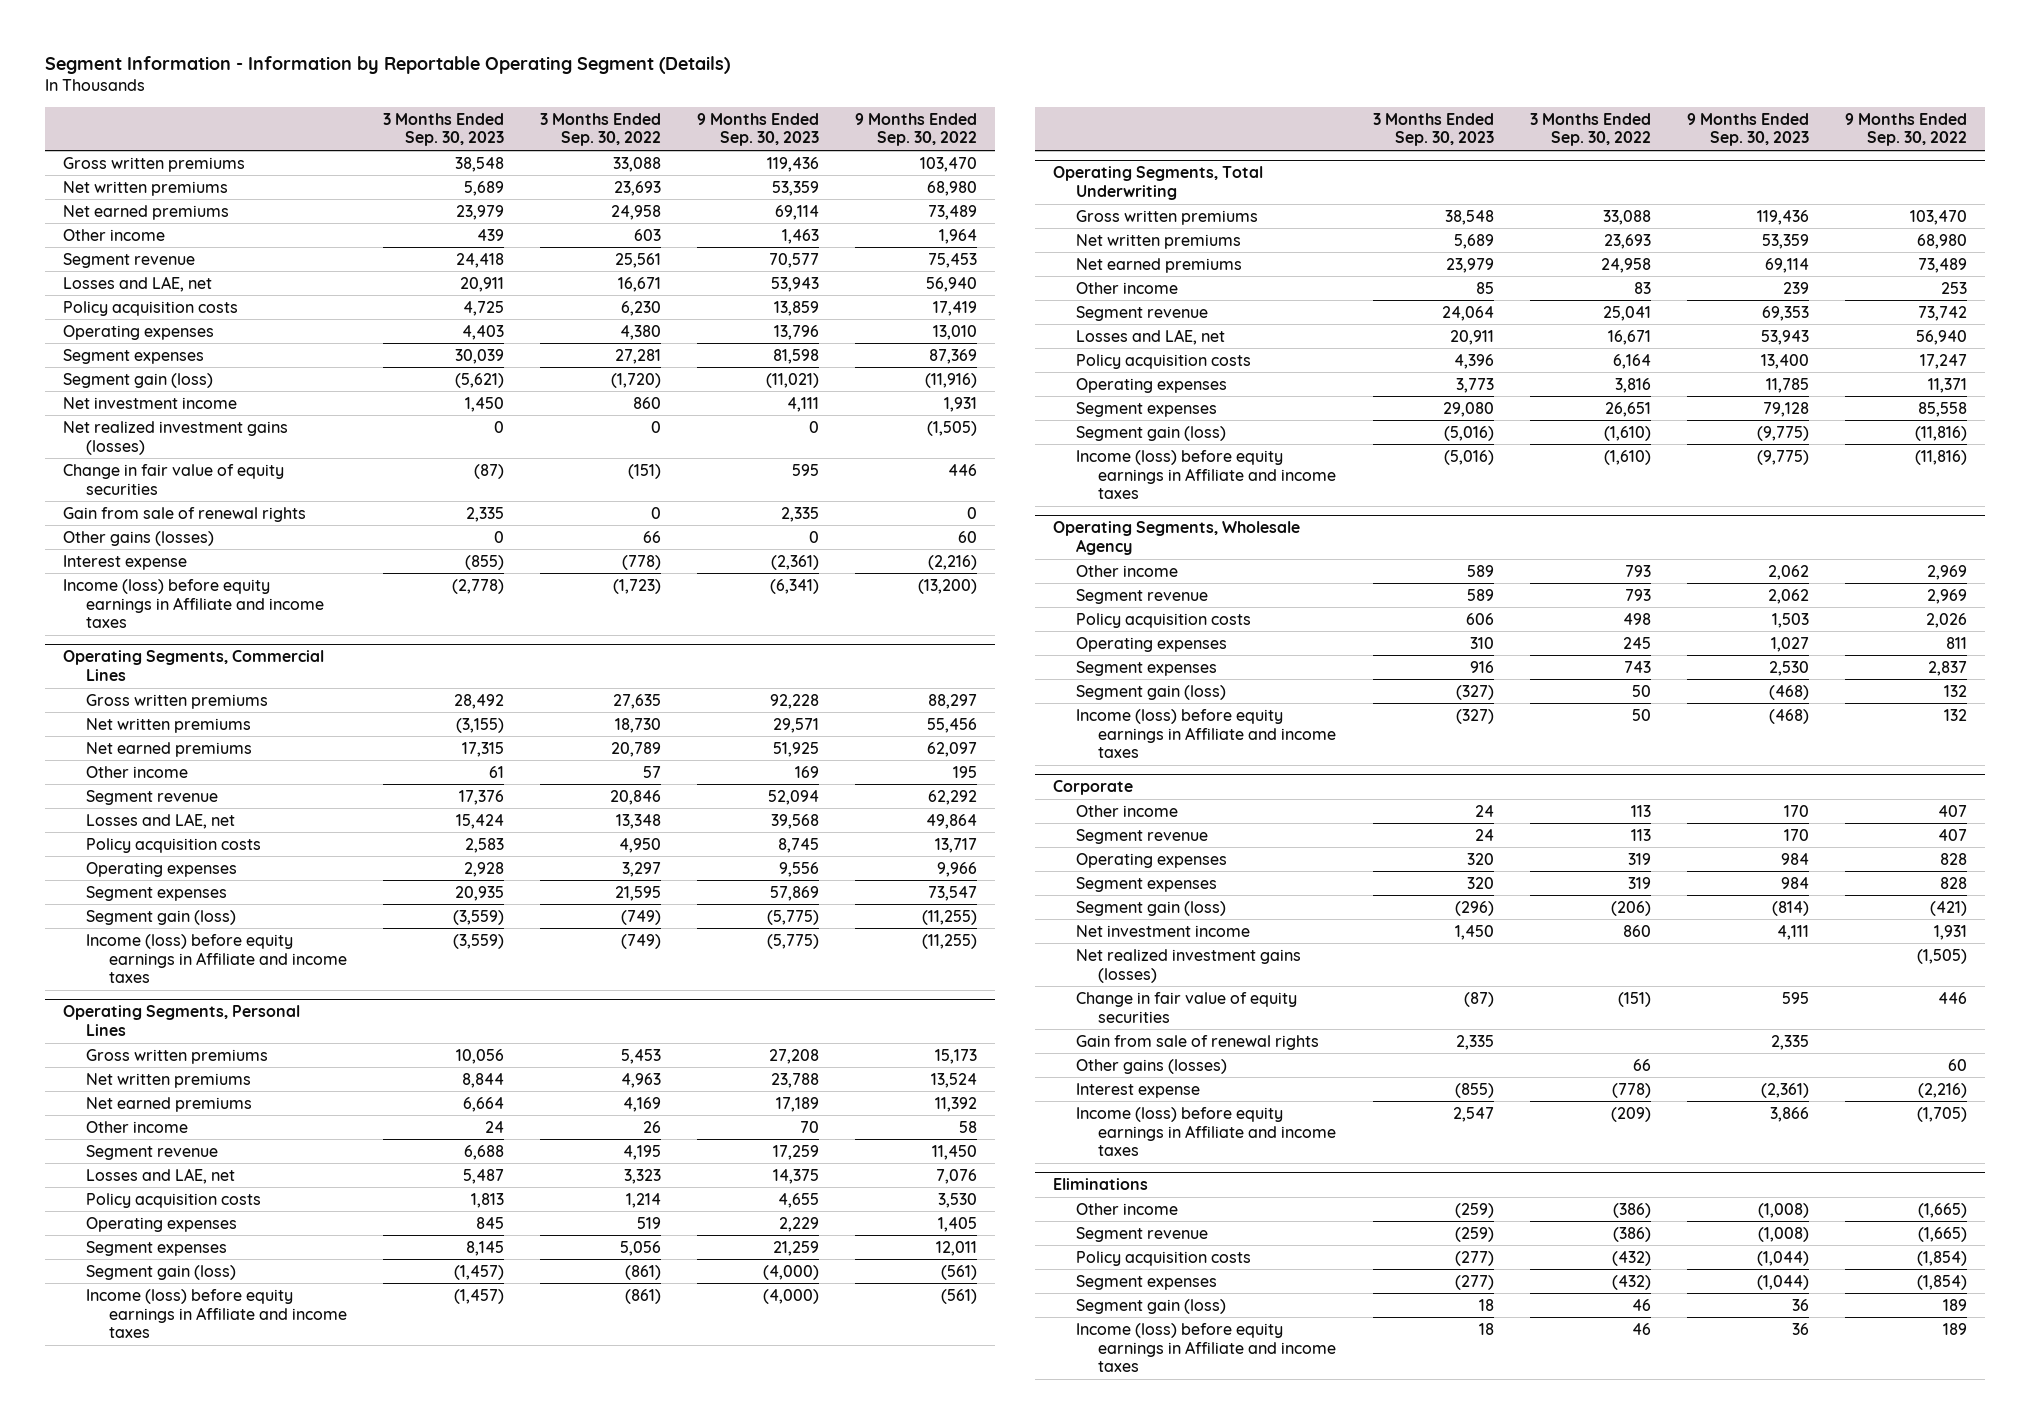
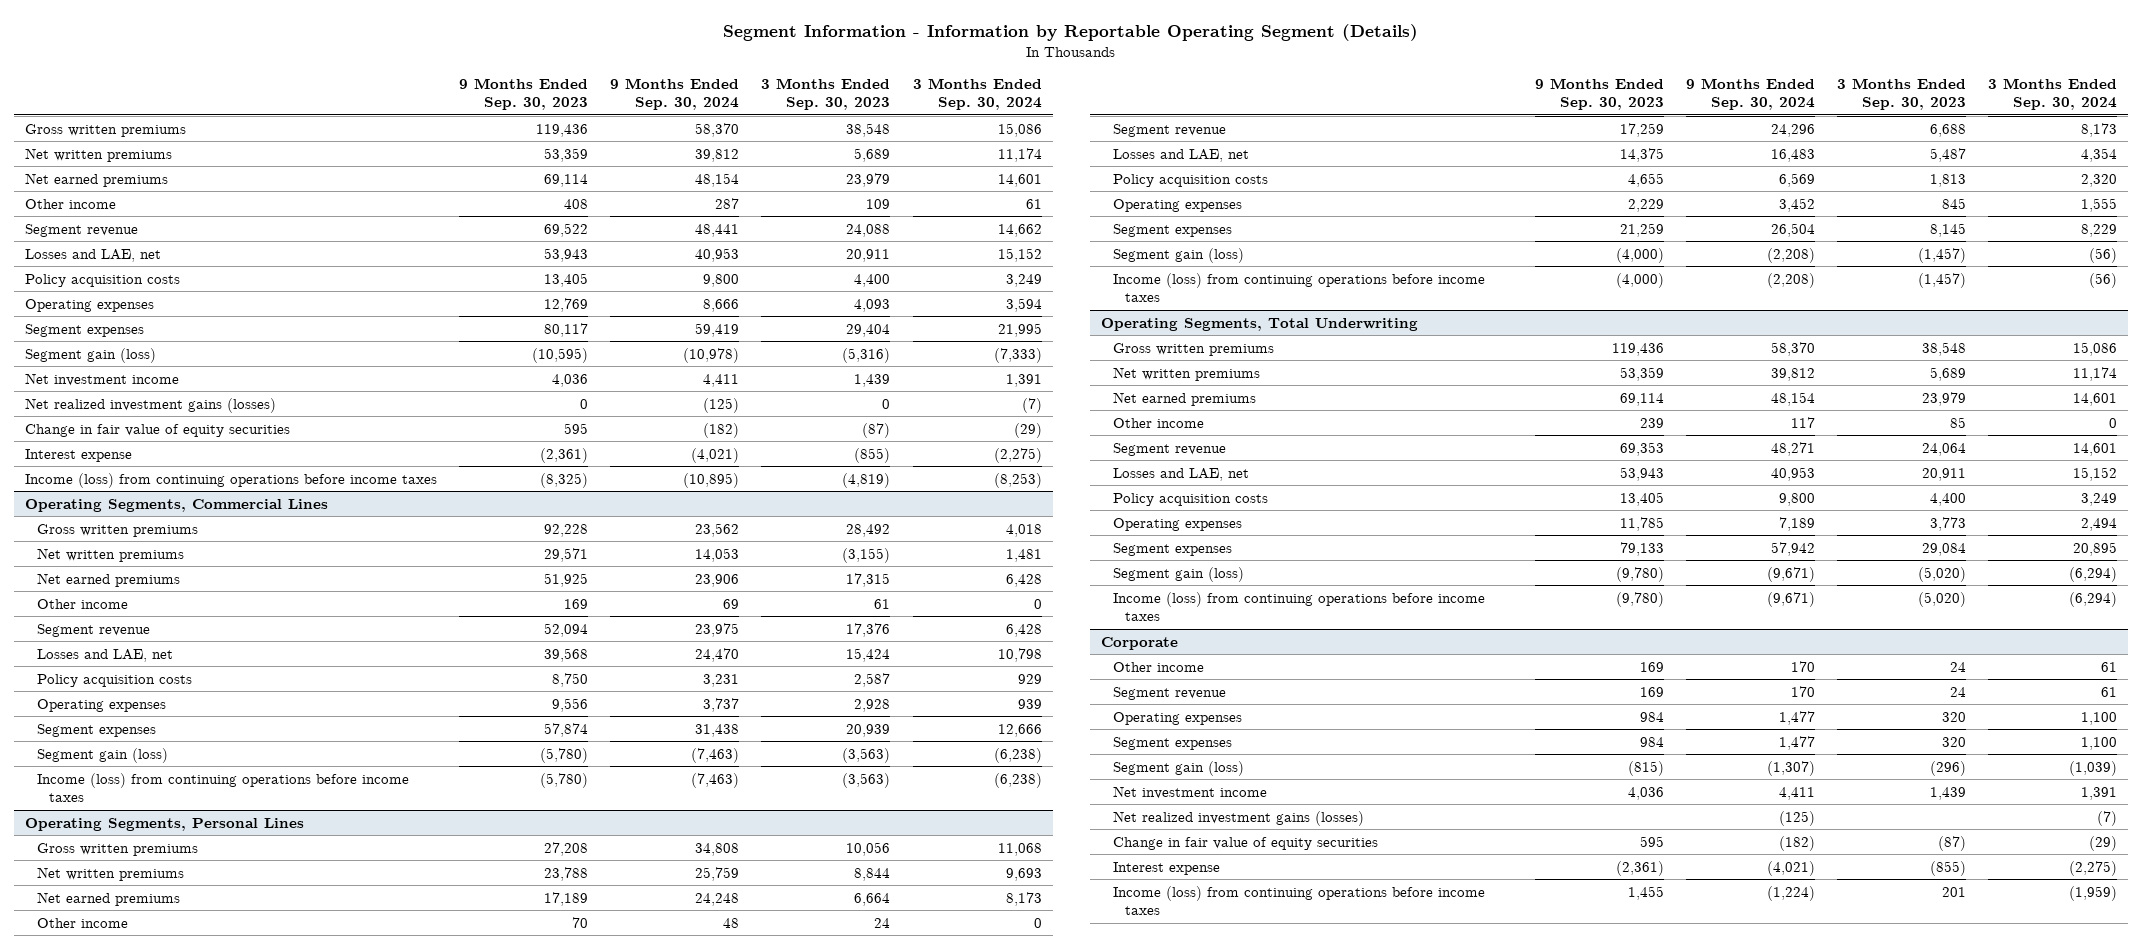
- | 3 Months Ended Sep. 30, 2023 | 3 Months Ended Sep. 30, 2022 | 9 Months Ended Sep. 30, 2023 | 9 Months Ended Sep. 30, 2022
+ | 9 Months Ended Sep. 30, 2023 | 9 Months Ended Sep. 30, 2024 | 3 Months Ended Sep. 30, 2023 | 3 Months Ended Sep. 30, 2024
- Other income | 439 | 603 | 1,463 | 1,964
- Segment revenue | 24,418 | 25,561 | 70,577 | 75,453
+ Other income | 408 | 287 | 109 | 61
+ Segment revenue | 69,522 | 48,441 | 24,088 | 14,662
- Policy acquisition costs | 4,725 | 6,230 | 13,859 | 17,419
- Operating expenses | 4,403 | 4,380 | 13,796 | 13,010
- Segment expenses | 30,039 | 27,281 | 81,598 | 87,369
- Segment gain (loss) | (5,621) | (1,720) | (11,021) | (11,916)
- Net investment income | 1,450 | 860 | 4,111 | 1,931
+ Policy acquisition costs | 13,405 | 9,800 | 4,400 | 3,249
+ Operating expenses | 12,769 | 8,666 | 4,093 | 3,594
+ Segment expenses | 80,117 | 59,419 | 29,404 | 21,995
+ Segment gain (loss) | (10,595) | (10,978) | (5,316) | (7,333)
+ Net investment income | 4,036 | 4,411 | 1,439 | 1,391
- Gain from sale of renewal rights | 2,335 | 0 | 2,335 | 0
- Other gains (losses) | 0 | 66 | 0 | 60
- Income (loss) before equity earnings in Affiliate and income taxes | (2,778) | (1,723) | (6,341) | (13,200)
+ Income (loss) from continuing operations before income taxes | (8,325) | (10,895) | (4,819) | (8,253)
@ Operating Segments, Commercial Lines
- Policy acquisition costs | 2,583 | 4,950 | 8,745 | 13,717
+ Policy acquisition costs | 8,750 | 3,231 | 2,587 | 929
- Segment expenses | 20,935 | 21,595 | 57,869 | 73,547
- Segment gain (loss) | (3,559) | (749) | (5,775) | (11,255)
- Income (loss) before equity earnings in Affiliate and income taxes | (3,559) | (749) | (5,775) | (11,255)
+ Segment expenses | 57,874 | 31,438 | 20,939 | 12,666
+ Segment gain (loss) | (5,780) | (7,463) | (3,563) | (6,238)
+ Income (loss) from continuing operations before income taxes | (5,780) | (7,463) | (3,563) | (6,238)
@ Operating Segments, Personal Lines
- Income (loss) before equity earnings in Affiliate and income taxes | (1,457) | (861) | (4,000) | (561)
+ Income (loss) from continuing operations before income taxes | (4,000) | (2,208) | (1,457) | (56)
@ Operating Segments, Total Underwriting
- Policy acquisition costs | 4,396 | 6,164 | 13,400 | 17,247
+ Policy acquisition costs | 13,405 | 9,800 | 4,400 | 3,249
- Segment expenses | 29,080 | 26,651 | 79,128 | 85,558
- Segment gain (loss) | (5,016) | (1,610) | (9,775) | (11,816)
- Income (loss) before equity earnings in Affiliate and income taxes | (5,016) | (1,610) | (9,775) | (11,816)
- Operating Segments, Wholesale Agency
- Other income | 589 | 793 | 2,062 | 2,969
- Segment revenue | 589 | 793 | 2,062 | 2,969
- Policy acquisition costs | 606 | 498 | 1,503 | 2,026
- Operating expenses | 310 | 245 | 1,027 | 811
- Segment expenses | 916 | 743 | 2,530 | 2,837
- Segment gain (loss) | (327) | 50 | (468) | 132
- Income (loss) before equity earnings in Affiliate and income taxes | (327) | 50 | (468) | 132
@ Operating Segments, Total Underwriting
+ Segment expenses | 79,133 | 57,942 | 29,084 | 20,895
+ Segment gain (loss) | (9,780) | (9,671) | (5,020) | (6,294)
+ Income (loss) from continuing operations before income taxes | (9,780) | (9,671) | (5,020) | (6,294)
@ Corporate
- Other income | 24 | 113 | 170 | 407
- Segment revenue | 24 | 113 | 170 | 407
+ Other income | 169 | 170 | 24 | 61
+ Segment revenue | 169 | 170 | 24 | 61
- Segment gain (loss) | (296) | (206) | (814) | (421)
- Net investment income | 1,450 | 860 | 4,111 | 1,931
+ Segment gain (loss) | (815) | (1,307) | (296) | (1,039)
+ Net investment income | 4,036 | 4,411 | 1,439 | 1,391
- Gain from sale of renewal rights | 2,335 | | 2,335 |
- Other gains (losses) | | 66 | | 60
- Income (loss) before equity earnings in Affiliate and income taxes | 2,547 | (209) | 3,866 | (1,705)
- Eliminations
- Other income | (259) | (386) | (1,008) | (1,665)
- Segment revenue | (259) | (386) | (1,008) | (1,665)
- Policy acquisition costs | (277) | (432) | (1,044) | (1,854)
- Segment expenses | (277) | (432) | (1,044) | (1,854)
- Segment gain (loss) | 18 | 46 | 36 | 189
- Income (loss) before equity earnings in Affiliate and income taxes | 18 | 46 | 36 | 189
@ Corporate
+ Income (loss) from continuing operations before income taxes | 1,455 | (1,224) | 201 | (1,959)

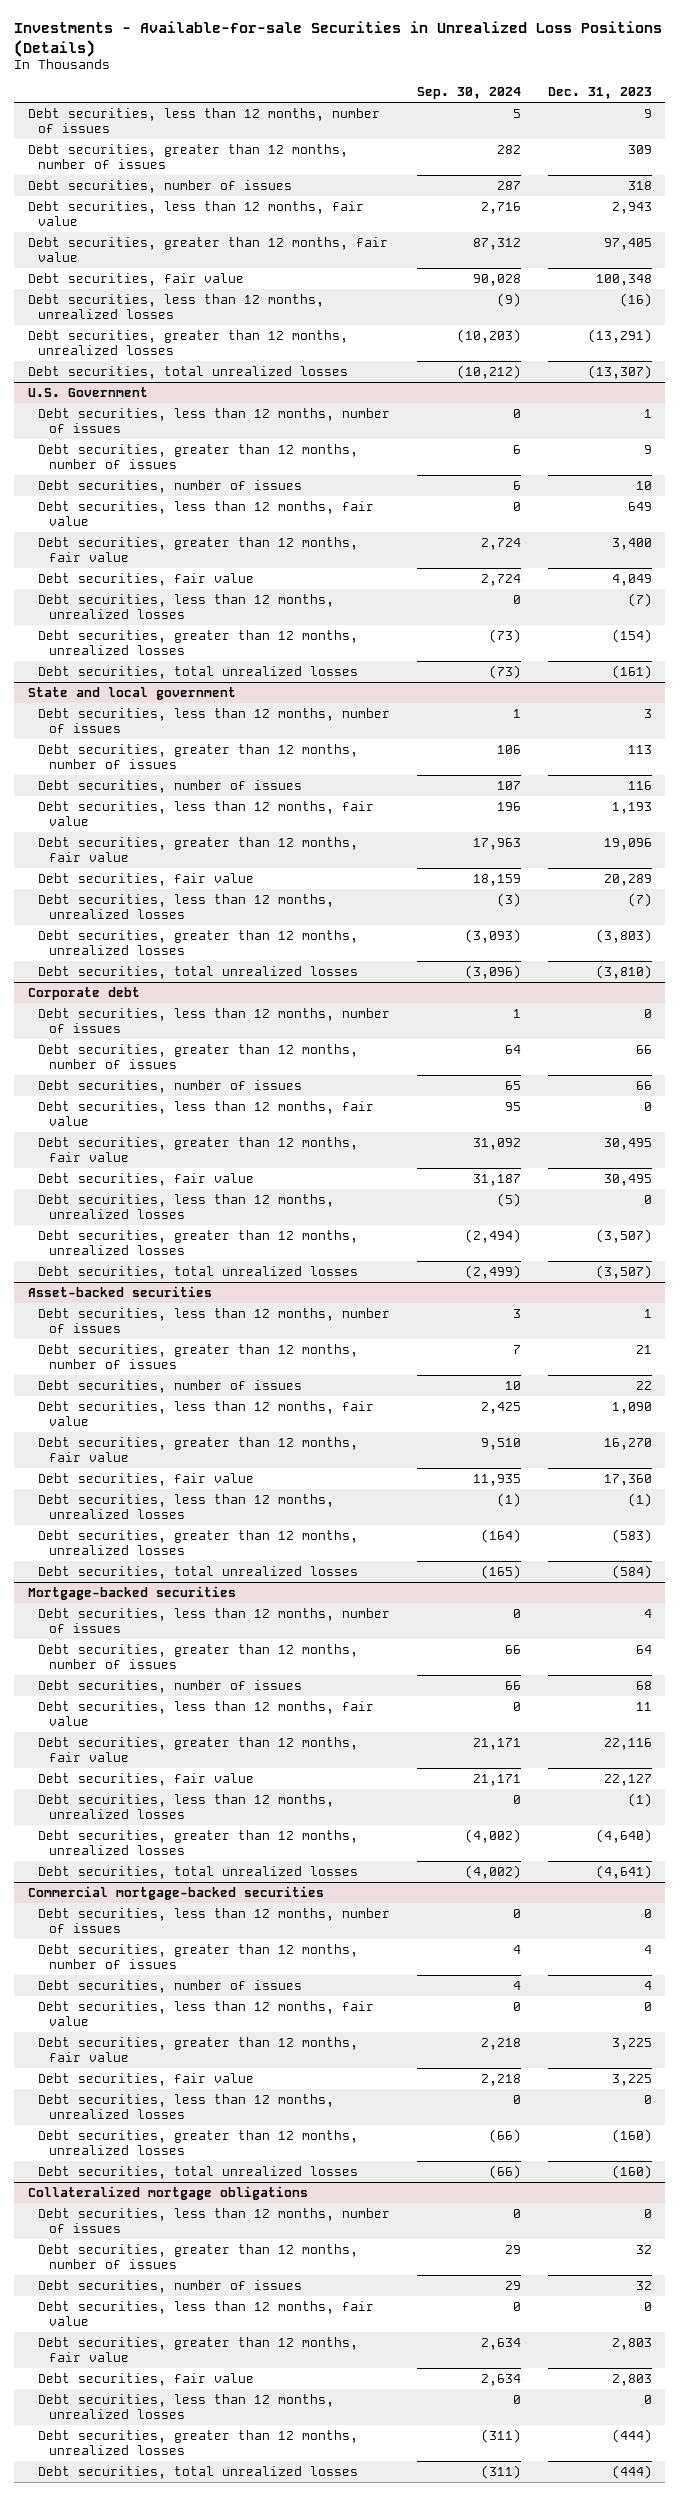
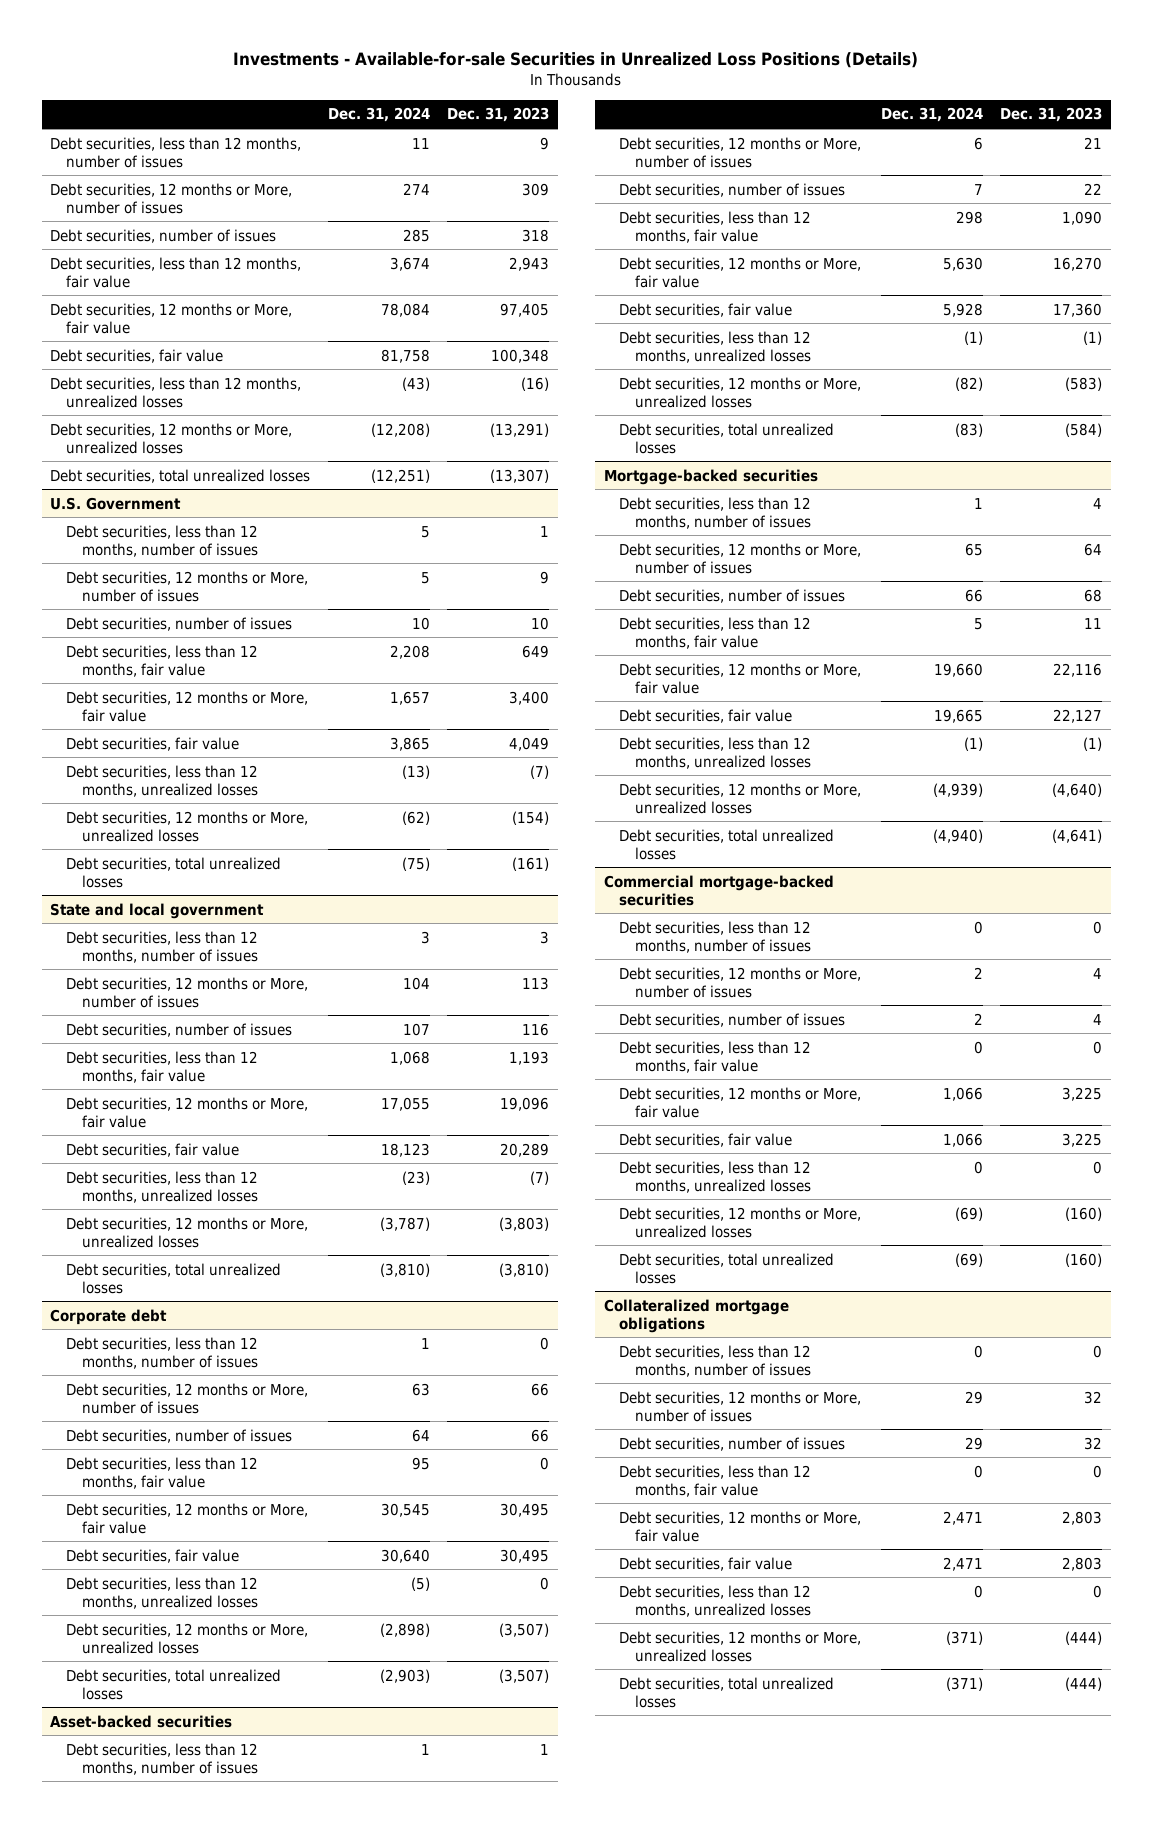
- | Sep. 30, 2024 | Dec. 31, 2023
+ | Dec. 31, 2024 | Dec. 31, 2023
- Debt securities, greater than 12 months, number of issues | 282 | 309
+ Debt securities, 12 months or More, number of issues | 274 | 309
- Debt securities, greater than 12 months, fair value | 87,312 | 97,405
+ Debt securities, 12 months or More, fair value | 78,084 | 97,405
- Debt securities, greater than 12 months, unrealized losses | (10,203) | (13,291)
+ Debt securities, 12 months or More, unrealized losses | (12,208) | (13,291)
@ U.S. Government
- Debt securities, greater than 12 months, number of issues | 6 | 9
+ Debt securities, 12 months or More, number of issues | 5 | 9
- Debt securities, greater than 12 months, fair value | 2,724 | 3,400
+ Debt securities, 12 months or More, fair value | 1,657 | 3,400
- Debt securities, greater than 12 months, unrealized losses | (73) | (154)
+ Debt securities, 12 months or More, unrealized losses | (62) | (154)
@ State and local government
- Debt securities, greater than 12 months, number of issues | 106 | 113
+ Debt securities, 12 months or More, number of issues | 104 | 113
- Debt securities, greater than 12 months, fair value | 17,963 | 19,096
+ Debt securities, 12 months or More, fair value | 17,055 | 19,096
- Debt securities, greater than 12 months, unrealized losses | (3,093) | (3,803)
+ Debt securities, 12 months or More, unrealized losses | (3,787) | (3,803)
@ Corporate debt
- Debt securities, greater than 12 months, number of issues | 64 | 66
+ Debt securities, 12 months or More, number of issues | 63 | 66
- Debt securities, greater than 12 months, fair value | 31,092 | 30,495
+ Debt securities, 12 months or More, fair value | 30,545 | 30,495
- Debt securities, greater than 12 months, unrealized losses | (2,494) | (3,507)
+ Debt securities, 12 months or More, unrealized losses | (2,898) | (3,507)
@ Asset-backed securities
- Debt securities, greater than 12 months, number of issues | 7 | 21
+ Debt securities, 12 months or More, number of issues | 6 | 21
- Debt securities, greater than 12 months, fair value | 9,510 | 16,270
+ Debt securities, 12 months or More, fair value | 5,630 | 16,270
- Debt securities, greater than 12 months, unrealized losses | (164) | (583)
+ Debt securities, 12 months or More, unrealized losses | (82) | (583)
@ Mortgage-backed securities
- Debt securities, greater than 12 months, number of issues | 66 | 64
+ Debt securities, 12 months or More, number of issues | 65 | 64
- Debt securities, greater than 12 months, fair value | 21,171 | 22,116
+ Debt securities, 12 months or More, fair value | 19,660 | 22,116
- Debt securities, greater than 12 months, unrealized losses | (4,002) | (4,640)
+ Debt securities, 12 months or More, unrealized losses | (4,939) | (4,640)
@ Commercial mortgage-backed securities
- Debt securities, greater than 12 months, number of issues | 4 | 4
+ Debt securities, 12 months or More, number of issues | 2 | 4
- Debt securities, greater than 12 months, fair value | 2,218 | 3,225
+ Debt securities, 12 months or More, fair value | 1,066 | 3,225
- Debt securities, greater than 12 months, unrealized losses | (66) | (160)
+ Debt securities, 12 months or More, unrealized losses | (69) | (160)
@ Collateralized mortgage obligations
- Debt securities, greater than 12 months, number of issues | 29 | 32
+ Debt securities, 12 months or More, number of issues | 29 | 32
- Debt securities, greater than 12 months, fair value | 2,634 | 2,803
+ Debt securities, 12 months or More, fair value | 2,471 | 2,803
- Debt securities, greater than 12 months, unrealized losses | (311) | (444)
+ Debt securities, 12 months or More, unrealized losses | (371) | (444)

